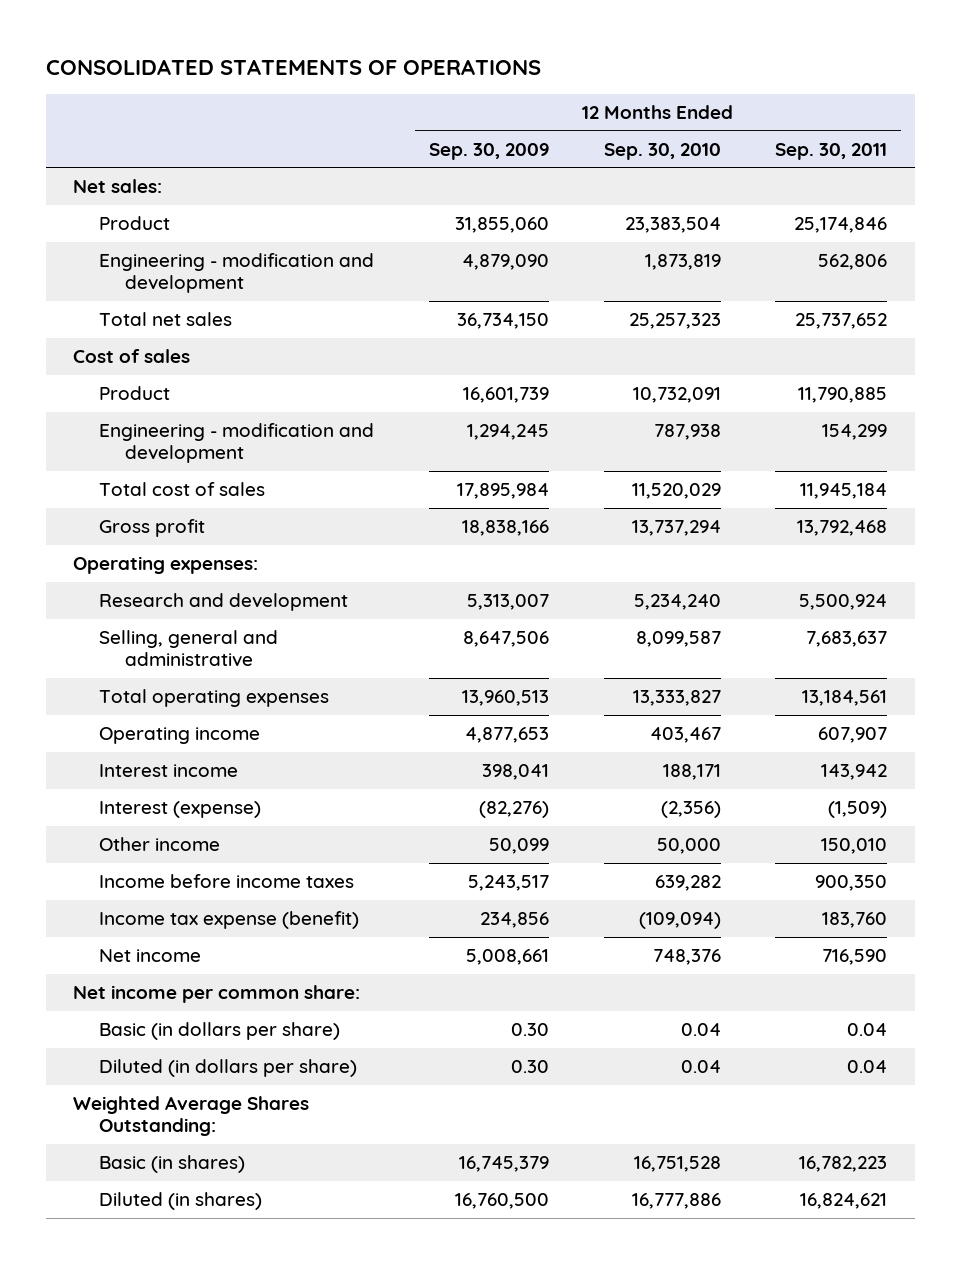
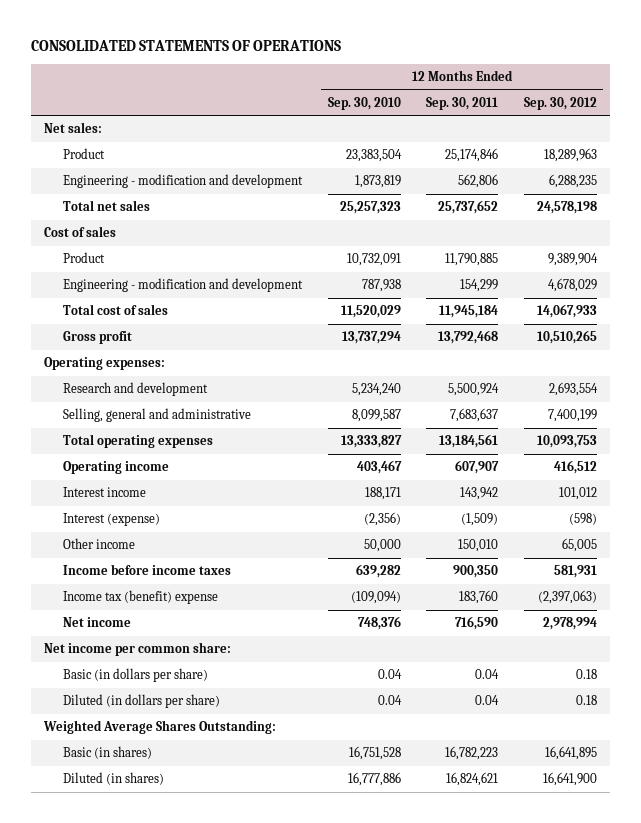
- | 12 Months Ended Sep. 30, 2009 | 12 Months Ended Sep. 30, 2010 | 12 Months Ended Sep. 30, 2011
+ | 12 Months Ended Sep. 30, 2010 | 12 Months Ended Sep. 30, 2011 | 12 Months Ended Sep. 30, 2012
- Income tax expense (benefit) | 234,856 | (109,094) | 183,760
+ Income tax (benefit) expense | (109,094) | 183,760 | (2,397,063)

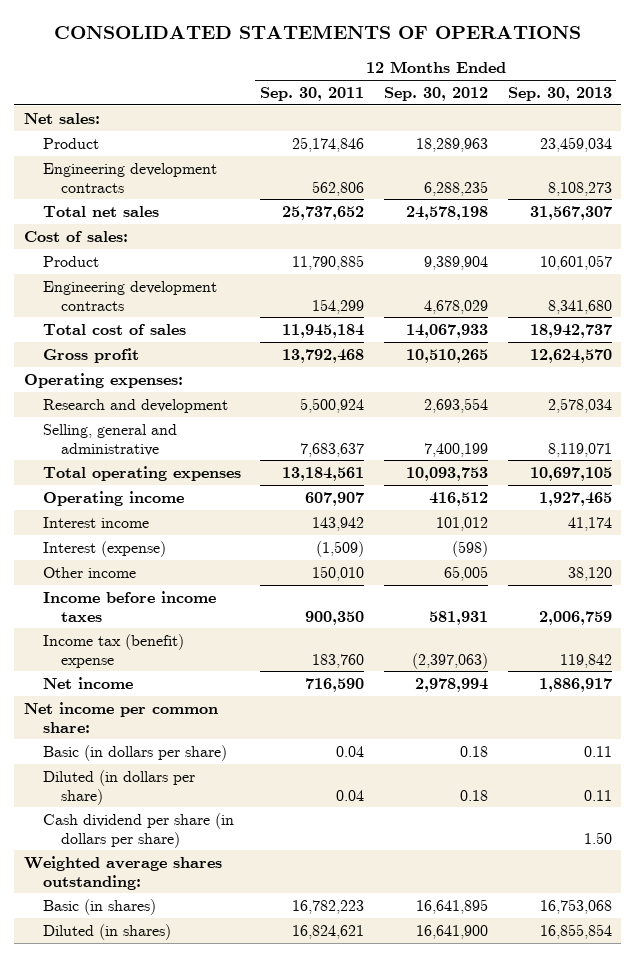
- | 12 Months Ended Sep. 30, 2010 | 12 Months Ended Sep. 30, 2011 | 12 Months Ended Sep. 30, 2012
+ | 12 Months Ended Sep. 30, 2011 | 12 Months Ended Sep. 30, 2012 | 12 Months Ended Sep. 30, 2013
- Engineering - modification and development | 1,873,819 | 562,806 | 6,288,235
+ Engineering development contracts | 562,806 | 6,288,235 | 8,108,273
- Cost of sales
+ Cost of sales:
- Engineering - modification and development | 787,938 | 154,299 | 4,678,029
+ Engineering development contracts | 154,299 | 4,678,029 | 8,341,680
- Weighted Average Shares Outstanding:
+ Cash dividend per share (in dollars per share) | | | 1.50
+ Weighted average shares outstanding:

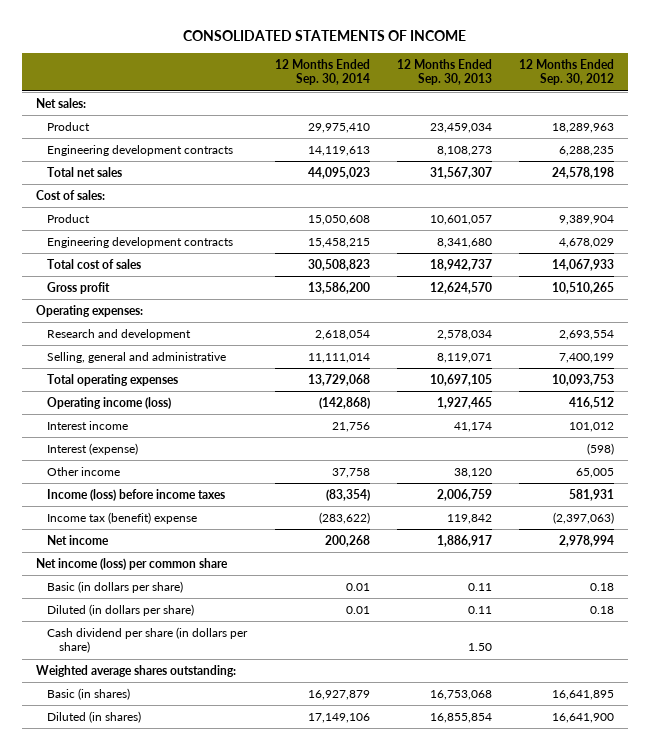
- CONSOLIDATED STATEMENTS OF OPERATIONS
+ CONSOLIDATED STATEMENTS OF INCOME
- | 12 Months Ended Sep. 30, 2011 | 12 Months Ended Sep. 30, 2012 | 12 Months Ended Sep. 30, 2013
+ | 12 Months Ended Sep. 30, 2014 | 12 Months Ended Sep. 30, 2013 | 12 Months Ended Sep. 30, 2012
- Operating income | 607,907 | 416,512 | 1,927,465
+ Operating income (loss) | (142,868) | 1,927,465 | 416,512
- Income before income taxes | 900,350 | 581,931 | 2,006,759
+ Income (loss) before income taxes | (83,354) | 2,006,759 | 581,931
- Net income per common share:
+ Net income (loss) per common share

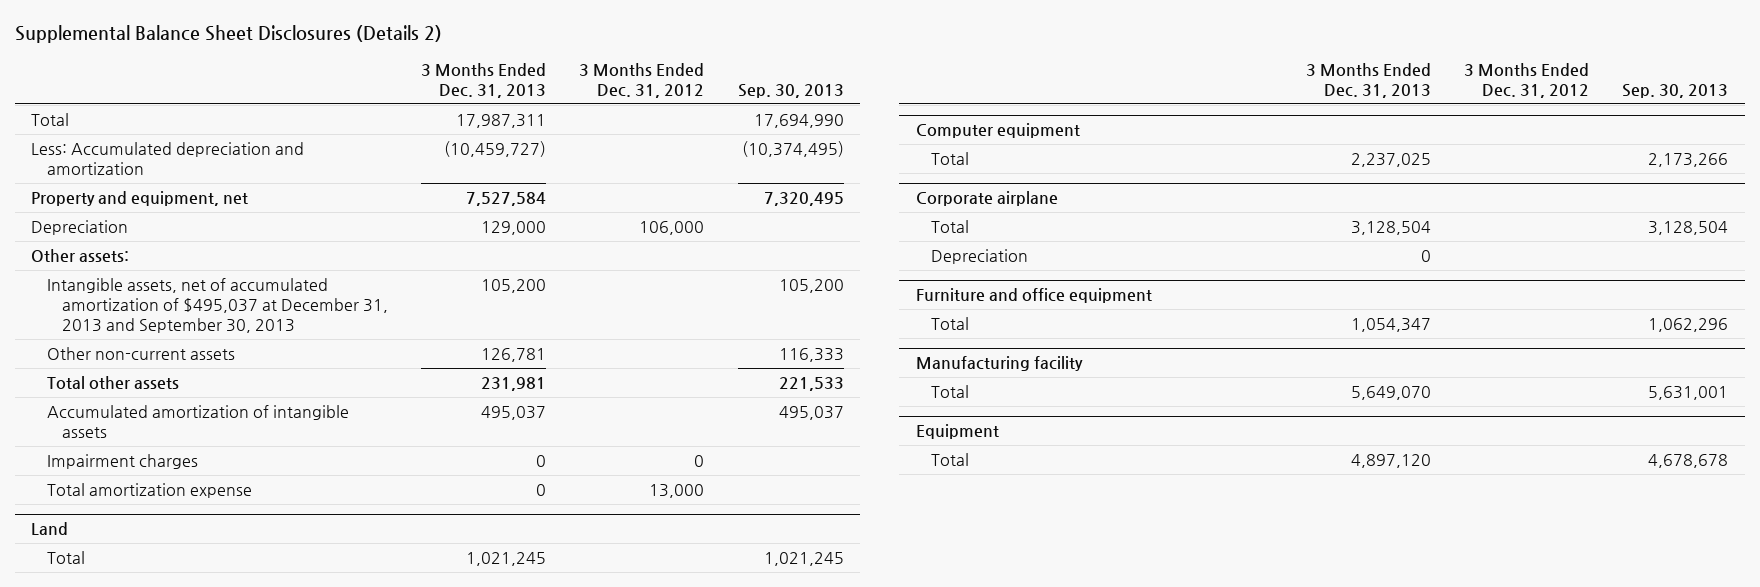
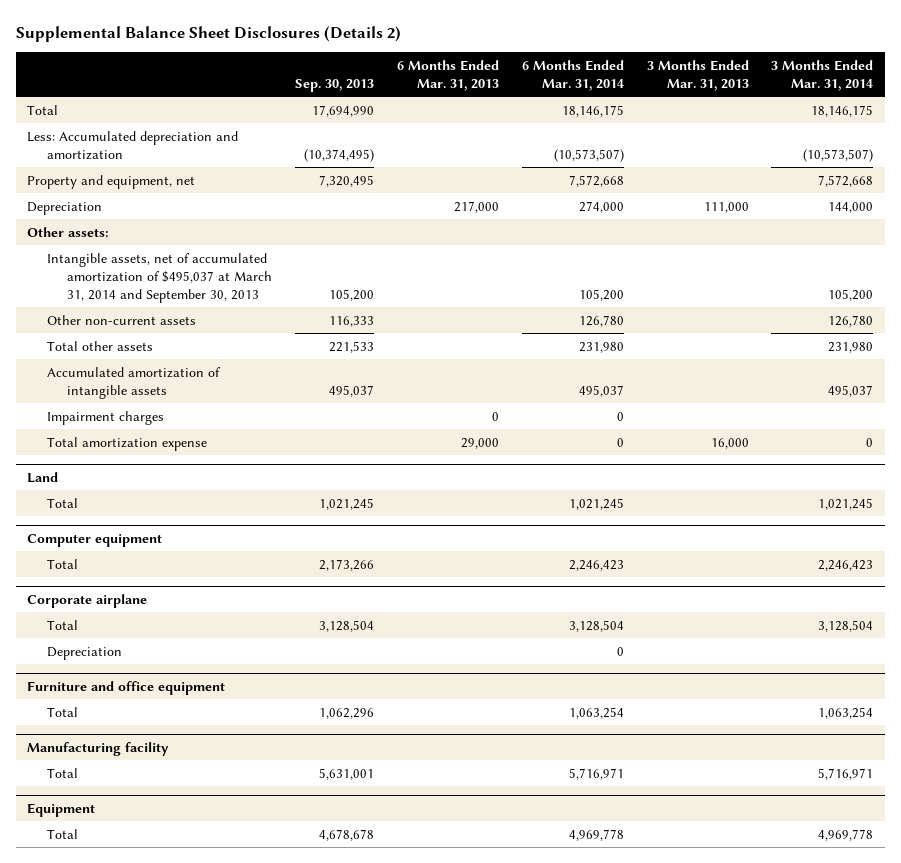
- | 3 Months Ended Dec. 31, 2013 | 3 Months Ended Dec. 31, 2012 | Sep. 30, 2013
+ | Sep. 30, 2013 | 6 Months Ended Mar. 31, 2013 | 6 Months Ended Mar. 31, 2014 | 3 Months Ended Mar. 31, 2013 | 3 Months Ended Mar. 31, 2014
- Intangible assets, net of accumulated amortization of $495,037 at December 31, 2013 and September 30, 2013 | 105,200 | | 105,200
+ Intangible assets, net of accumulated amortization of $495,037 at March 31, 2014 and September 30, 2013 | 105,200 | | 105,200 | | 105,200

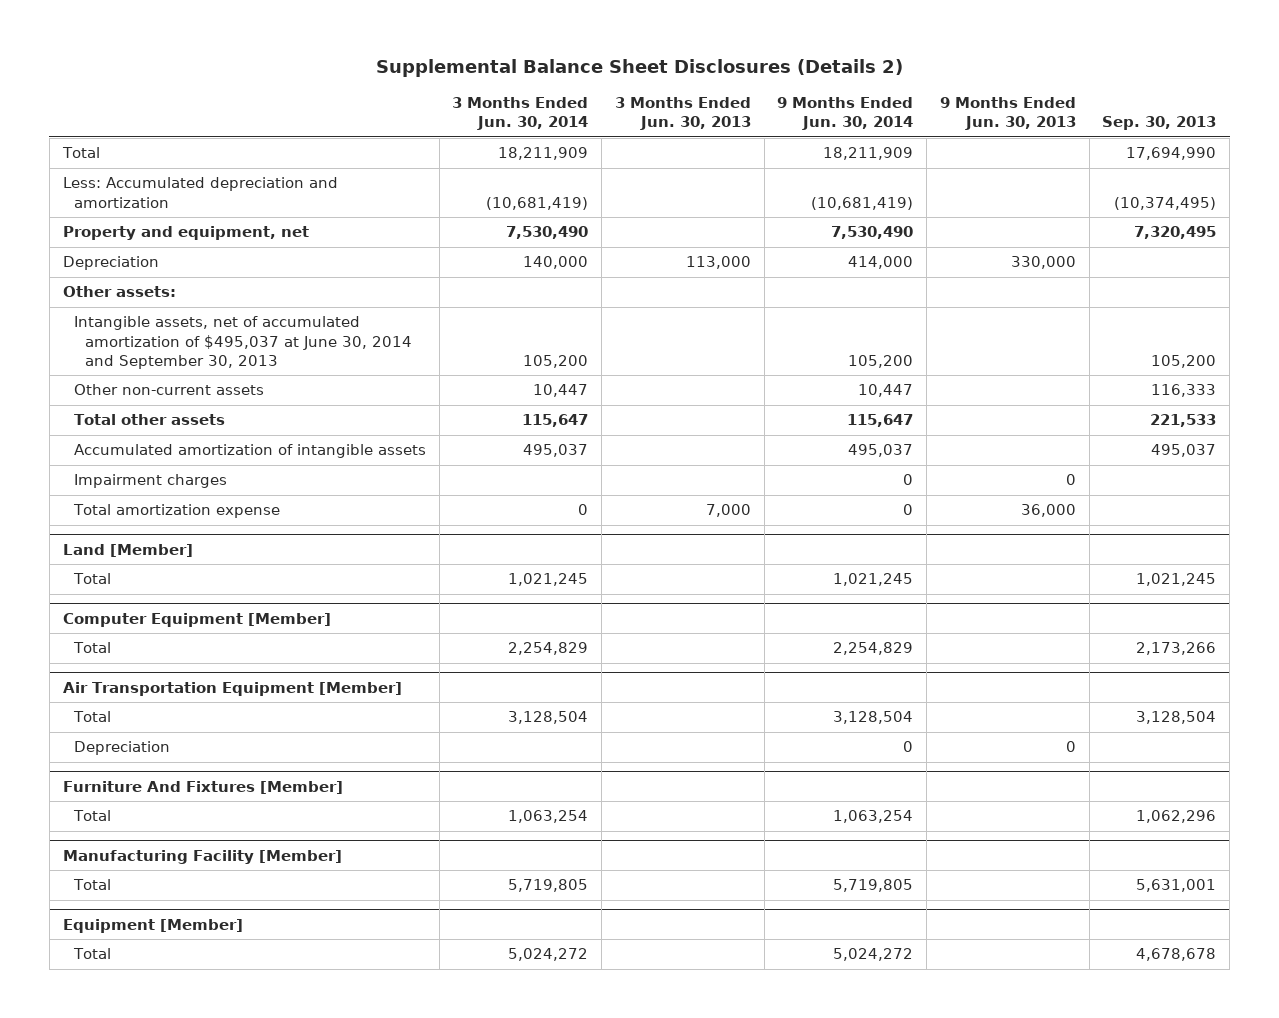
- | Sep. 30, 2013 | 6 Months Ended Mar. 31, 2013 | 6 Months Ended Mar. 31, 2014 | 3 Months Ended Mar. 31, 2013 | 3 Months Ended Mar. 31, 2014
+ | 3 Months Ended Jun. 30, 2014 | 3 Months Ended Jun. 30, 2013 | 9 Months Ended Jun. 30, 2014 | 9 Months Ended Jun. 30, 2013 | Sep. 30, 2013
- Intangible assets, net of accumulated amortization of $495,037 at March 31, 2014 and September 30, 2013 | 105,200 | | 105,200 | | 105,200
+ Intangible assets, net of accumulated amortization of $495,037 at June 30, 2014 and September 30, 2013 | 105,200 | | 105,200 | | 105,200
- Land
+ Land [Member]
- Computer equipment
+ Computer Equipment [Member]
- Corporate airplane
+ Air Transportation Equipment [Member]
- Furniture and office equipment
+ Furniture And Fixtures [Member]
- Manufacturing facility
+ Manufacturing Facility [Member]
- Equipment
+ Equipment [Member]

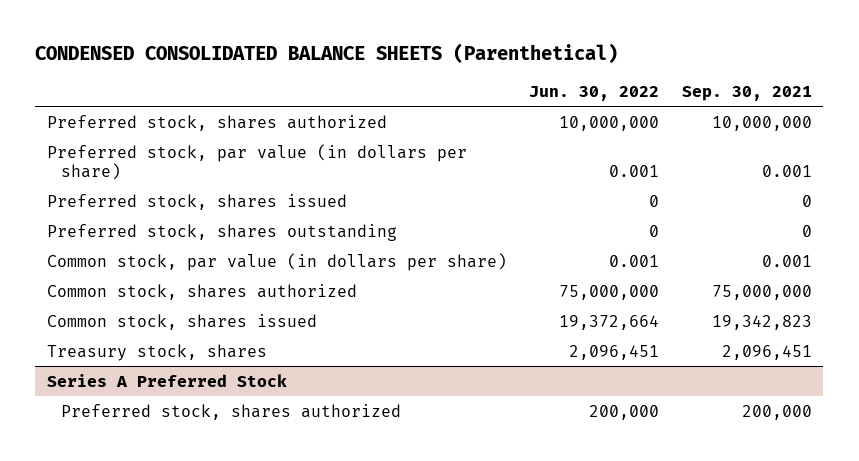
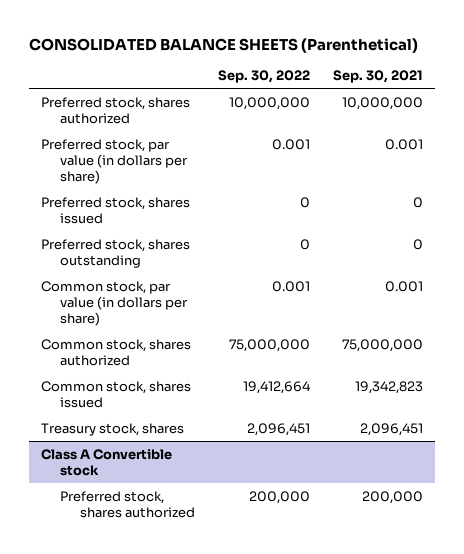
- CONDENSED CONSOLIDATED BALANCE SHEETS (Parenthetical)
+ CONSOLIDATED BALANCE SHEETS (Parenthetical)
- | Jun. 30, 2022 | Sep. 30, 2021
+ | Sep. 30, 2022 | Sep. 30, 2021
- Series A Preferred Stock
+ Class A Convertible stock

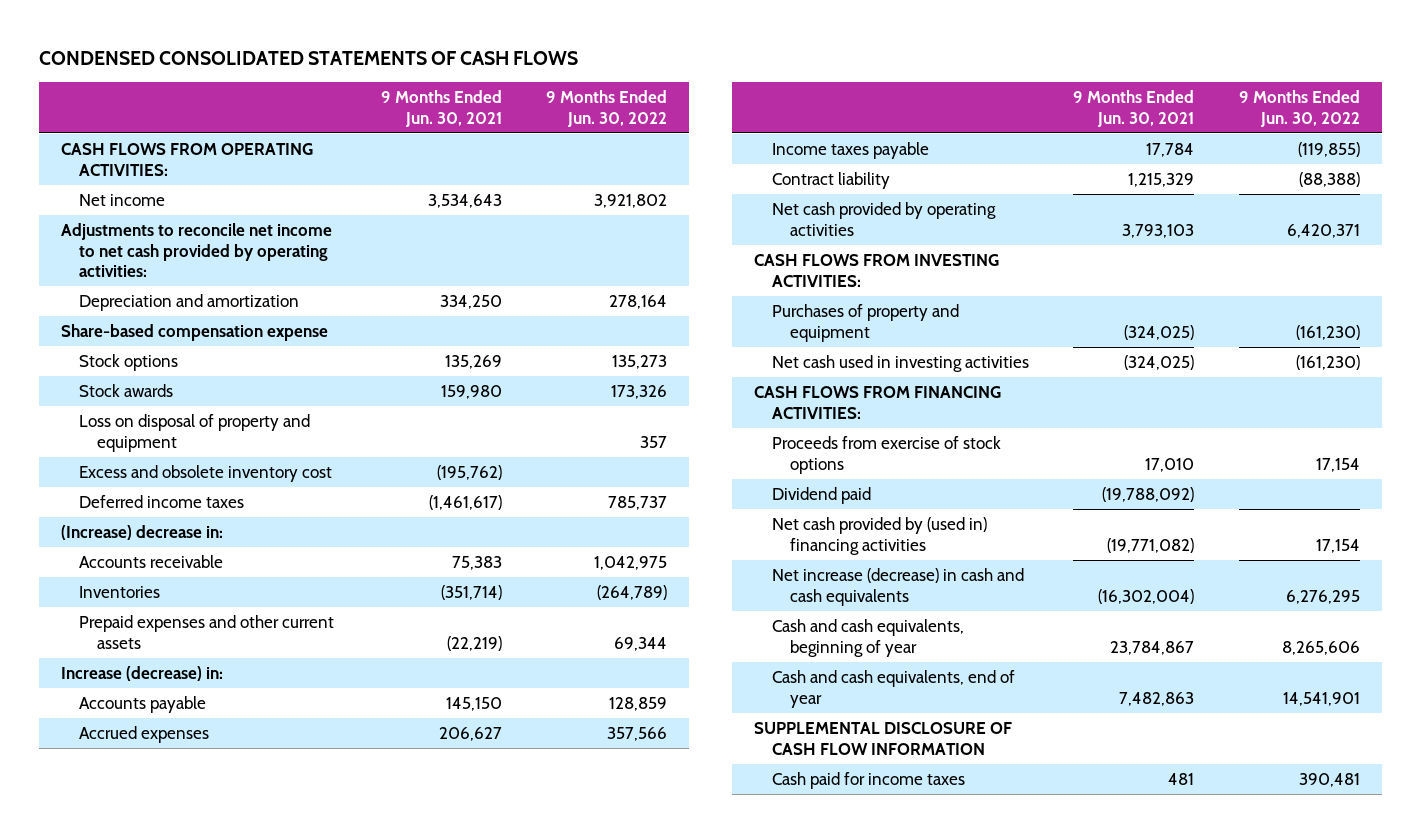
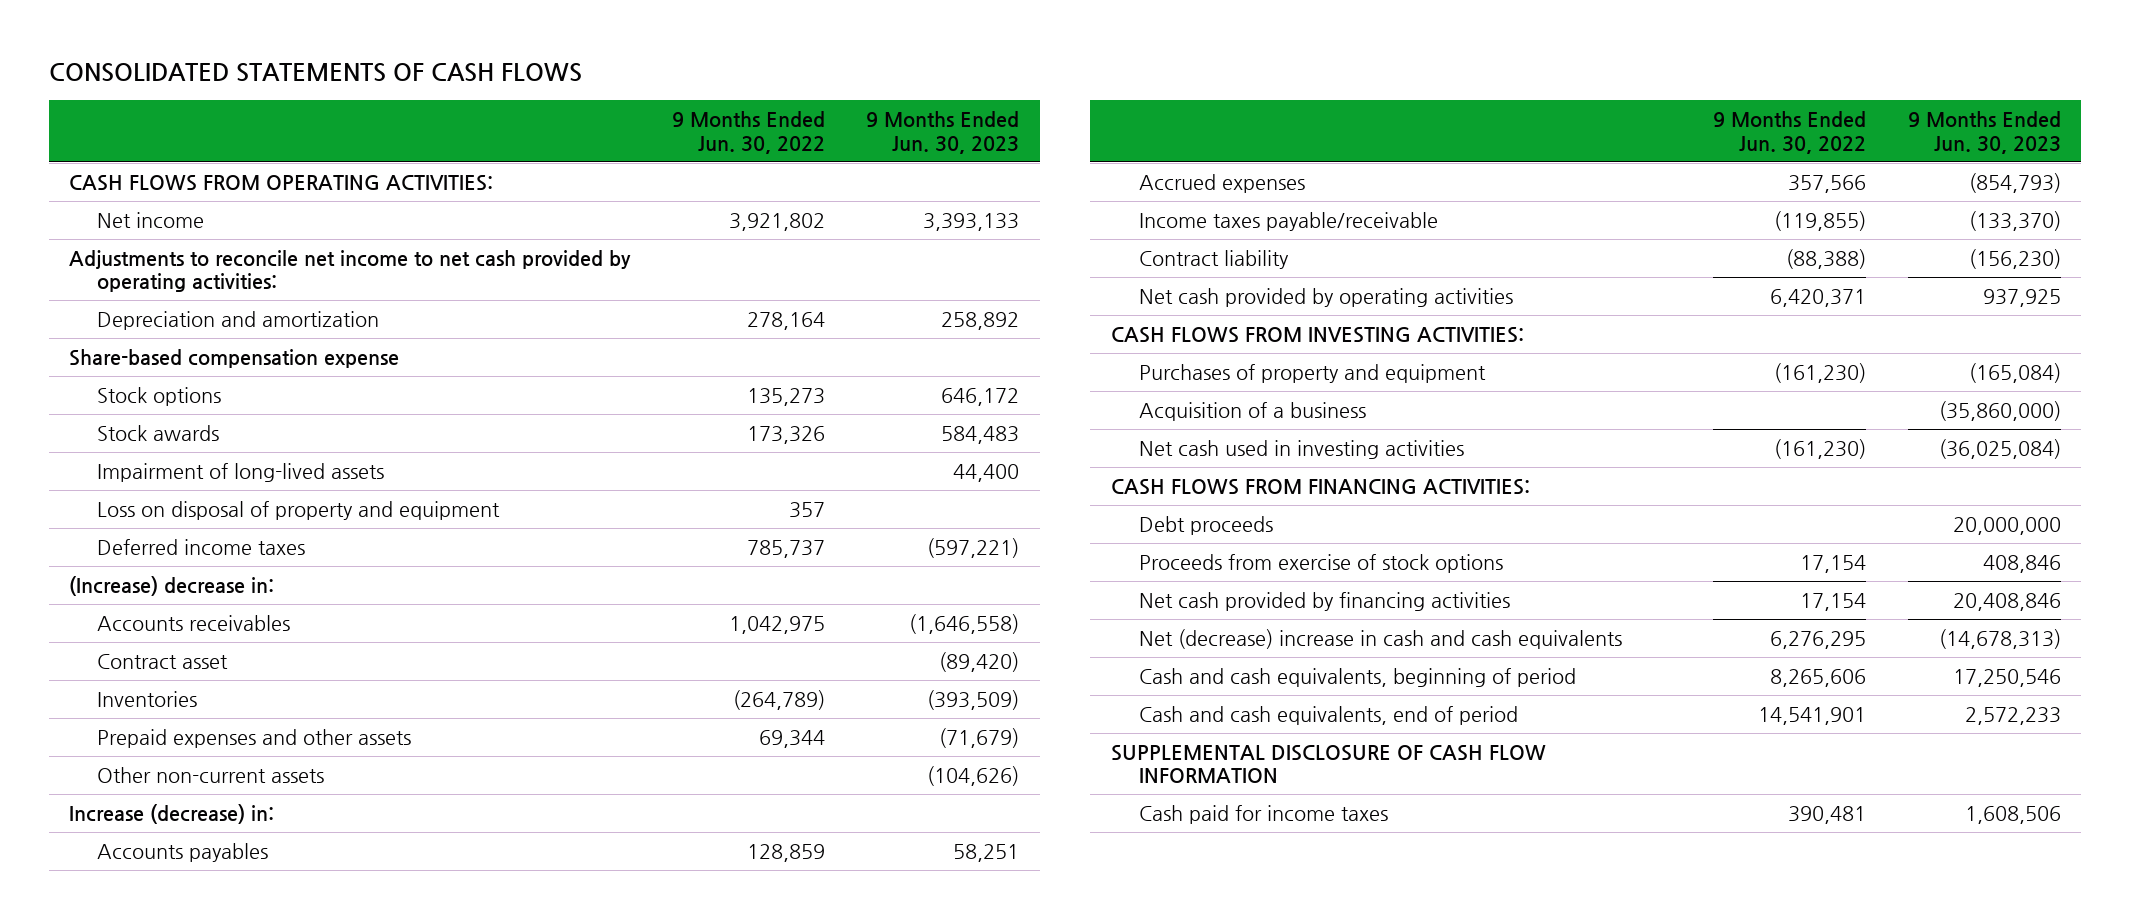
- CONDENSED CONSOLIDATED STATEMENTS OF CASH FLOWS
+ CONSOLIDATED STATEMENTS OF CASH FLOWS
- | 9 Months Ended Jun. 30, 2021 | 9 Months Ended Jun. 30, 2022
+ | 9 Months Ended Jun. 30, 2022 | 9 Months Ended Jun. 30, 2023
+ Impairment of long-lived assets | | 44,400
- Excess and obsolete inventory cost | (195,762) |
- Accounts receivable | 75,383 | 1,042,975
+ Accounts receivables | 1,042,975 | (1,646,558)
+ Contract asset | | (89,420)
- Prepaid expenses and other current assets | (22,219) | 69,344
+ Prepaid expenses and other assets | 69,344 | (71,679)
+ Other non-current assets | | (104,626)
- Accounts payable | 145,150 | 128,859
+ Accounts payables | 128,859 | 58,251
- Income taxes payable | 17,784 | (119,855)
+ Income taxes payable/receivable | (119,855) | (133,370)
+ Acquisition of a business | | (35,860,000)
+ Debt proceeds | | 20,000,000
- Dividend paid | (19,788,092) |
- Net cash provided by (used in) financing activities | (19,771,082) | 17,154
- Net increase (decrease) in cash and cash equivalents | (16,302,004) | 6,276,295
- Cash and cash equivalents, beginning of year | 23,784,867 | 8,265,606
- Cash and cash equivalents, end of year | 7,482,863 | 14,541,901
+ Net cash provided by financing activities | 17,154 | 20,408,846
+ Net (decrease) increase in cash and cash equivalents | 6,276,295 | (14,678,313)
+ Cash and cash equivalents, beginning of period | 8,265,606 | 17,250,546
+ Cash and cash equivalents, end of period | 14,541,901 | 2,572,233

